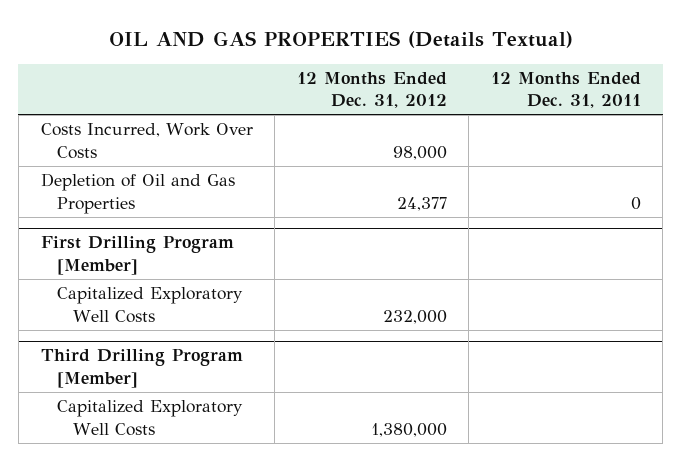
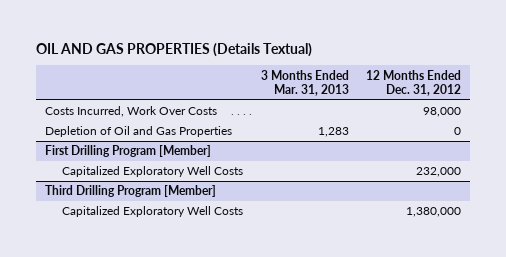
- | 12 Months Ended Dec. 31, 2012 | 12 Months Ended Dec. 31, 2011
+ | 3 Months Ended Mar. 31, 2013 | 12 Months Ended Dec. 31, 2012
- Depletion of Oil and Gas Properties | 24,377 | 0
+ Depletion of Oil and Gas Properties | 1,283 | 0

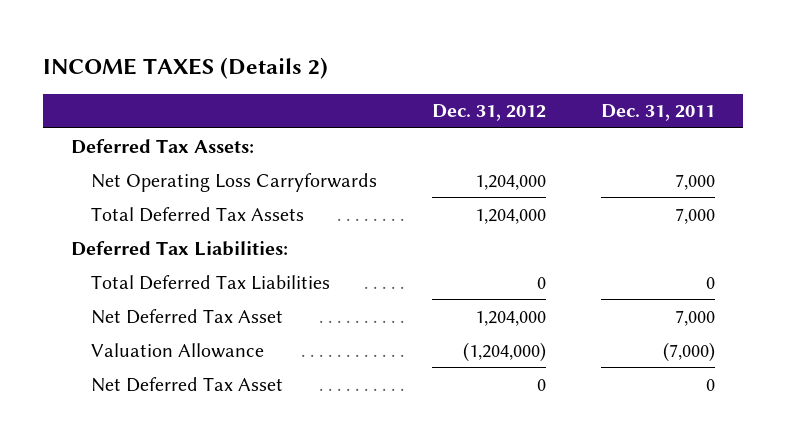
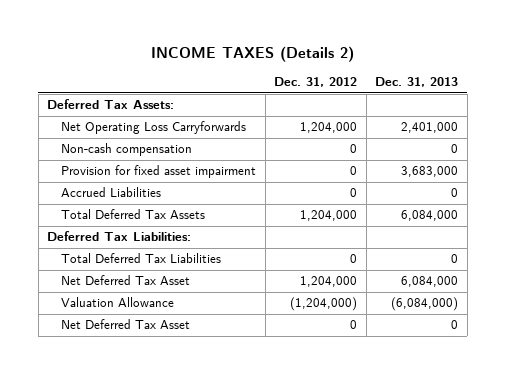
- | Dec. 31, 2012 | Dec. 31, 2011
+ | Dec. 31, 2012 | Dec. 31, 2013
+ Non-cash compensation | 0 | 0
+ Provision for fixed asset impairment | 0 | 3,683,000
+ Accrued Liabilities | 0 | 0

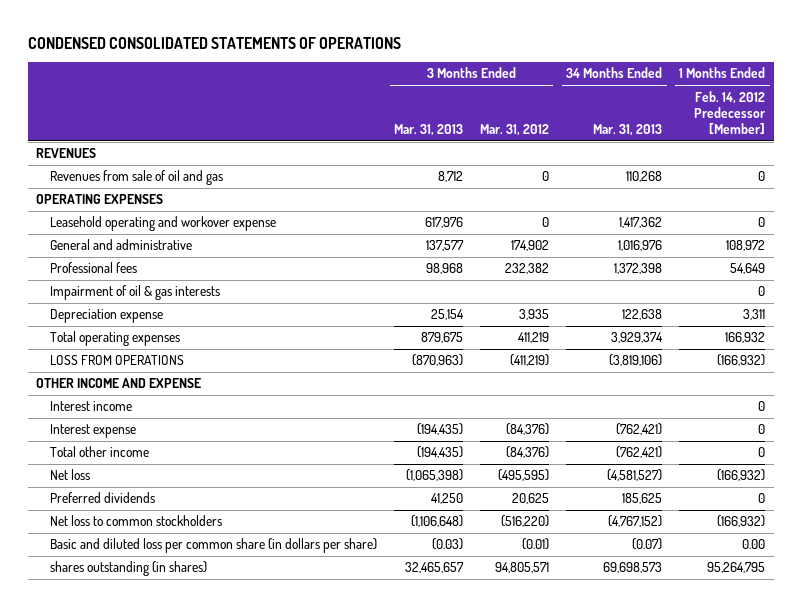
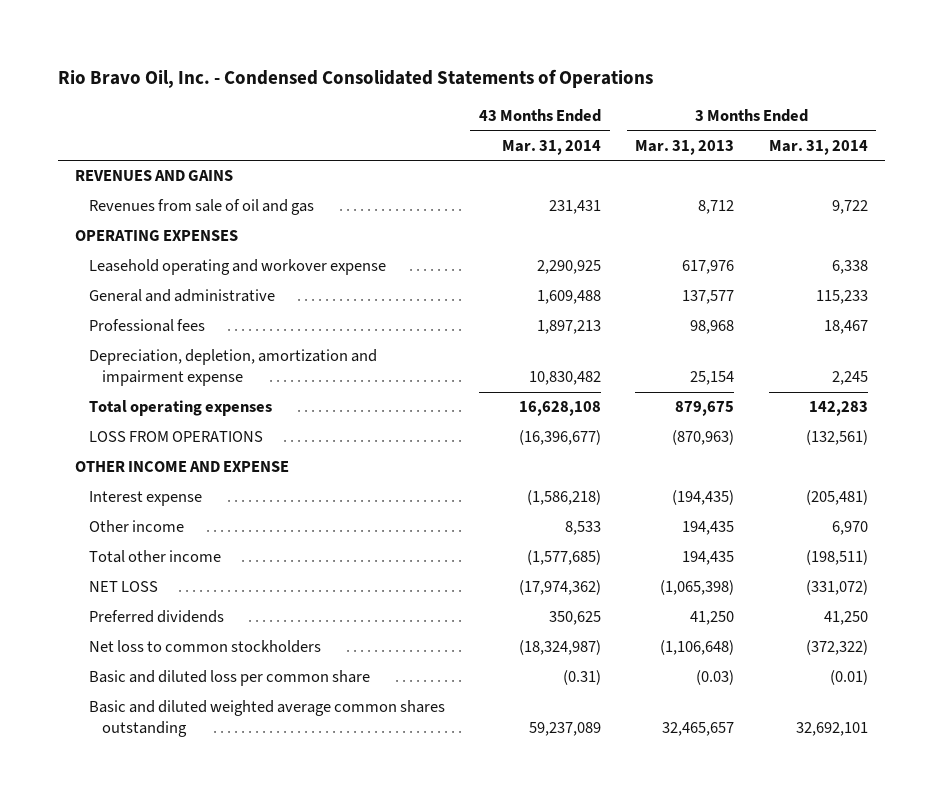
- CONDENSED CONSOLIDATED STATEMENTS OF OPERATIONS
+ Rio Bravo Oil, Inc. - Condensed Consolidated Statements of Operations
- | 3 Months Ended Mar. 31, 2013 | 3 Months Ended Mar. 31, 2012 | 34 Months Ended Mar. 31, 2013 | 1 Months Ended Feb. 14, 2012 Predecessor [Member]
+ | 43 Months Ended Mar. 31, 2014 | 3 Months Ended Mar. 31, 2013 | 3 Months Ended Mar. 31, 2014
- REVENUES
+ REVENUES AND GAINS
- Impairment of oil & gas interests | | | | 0
- Depreciation expense | 25,154 | 3,935 | 122,638 | 3,311
+ Depreciation, depletion, amortization and impairment expense | 10,830,482 | 25,154 | 2,245
- Interest income | | | | 0
- Total other income | (194,435) | (84,376) | (762,421) | 0
- Net loss | (1,065,398) | (495,595) | (4,581,527) | (166,932)
+ Other income | 8,533 | 194,435 | 6,970
+ Total other income | (1,577,685) | 194,435 | (198,511)
+ NET LOSS | (17,974,362) | (1,065,398) | (331,072)
- Basic and diluted loss per common share (in dollars per share) | (0.03) | (0.01) | (0.07) | 0.00
- shares outstanding (in shares) | 32,465,657 | 94,805,571 | 69,698,573 | 95,264,795
+ Basic and diluted loss per common share | (0.31) | (0.03) | (0.01)
+ Basic and diluted weighted average common shares outstanding | 59,237,089 | 32,465,657 | 32,692,101

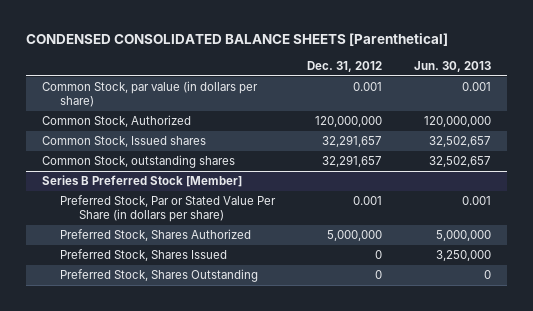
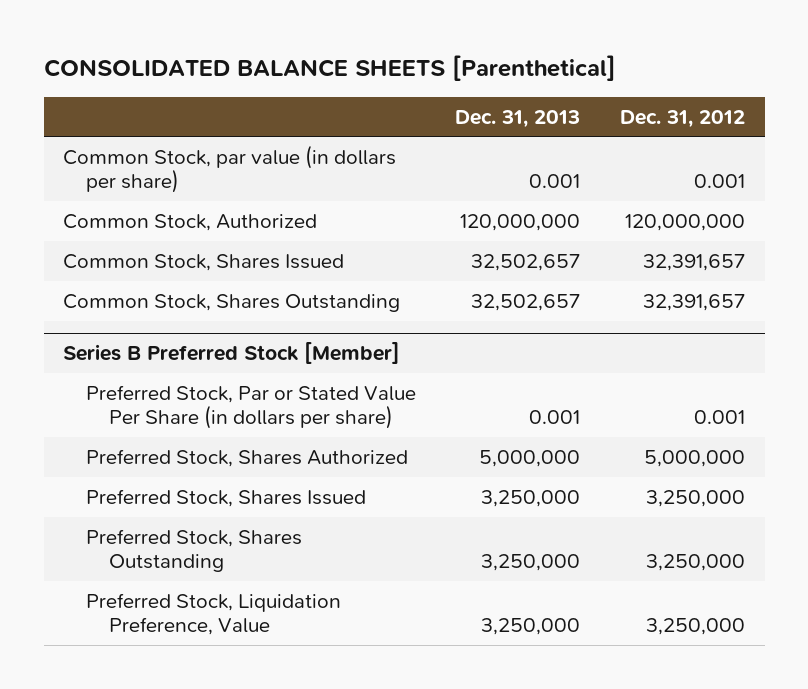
- CONDENSED CONSOLIDATED BALANCE SHEETS [Parenthetical]
+ CONSOLIDATED BALANCE SHEETS [Parenthetical]
- | Dec. 31, 2012 | Jun. 30, 2013
+ | Dec. 31, 2013 | Dec. 31, 2012
- Common Stock, Issued shares | 32,291,657 | 32,502,657
- Common Stock, outstanding shares | 32,291,657 | 32,502,657
+ Common Stock, Shares Issued | 32,502,657 | 32,391,657
+ Common Stock, Shares Outstanding | 32,502,657 | 32,391,657
@ Series B Preferred Stock [Member]
- Preferred Stock, Shares Issued | 0 | 3,250,000
- Preferred Stock, Shares Outstanding | 0 | 0
+ Preferred Stock, Shares Issued | 3,250,000 | 3,250,000
+ Preferred Stock, Shares Outstanding | 3,250,000 | 3,250,000
+ Preferred Stock, Liquidation Preference, Value | 3,250,000 | 3,250,000

